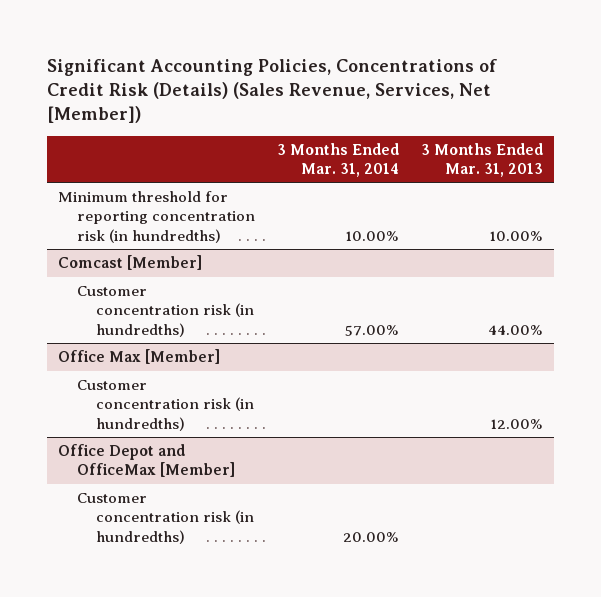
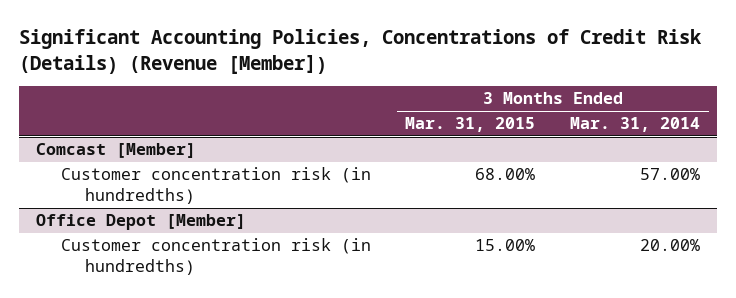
- Significant Accounting Policies, Concentrations of Credit Risk (Details) (Sales Revenue, Services, Net [Member])
+ Significant Accounting Policies, Concentrations of Credit Risk (Details) (Revenue [Member])
- | 3 Months Ended Mar. 31, 2014 | 3 Months Ended Mar. 31, 2013
+ | 3 Months Ended Mar. 31, 2015 | 3 Months Ended Mar. 31, 2014
- Minimum threshold for reporting concentration risk (in hundredths) | 10.00% | 10.00%
- Office Max [Member]
- Customer concentration risk (in hundredths) | | 12.00%
- Office Depot and OfficeMax [Member]
+ Office Depot [Member]

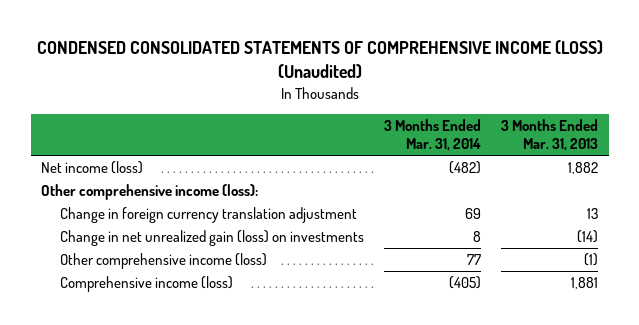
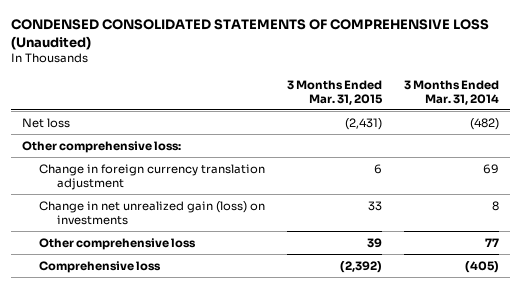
- CONDENSED CONSOLIDATED STATEMENTS OF COMPREHENSIVE INCOME (LOSS) (Unaudited)
+ CONDENSED CONSOLIDATED STATEMENTS OF COMPREHENSIVE LOSS (Unaudited)
- | 3 Months Ended Mar. 31, 2014 | 3 Months Ended Mar. 31, 2013
+ | 3 Months Ended Mar. 31, 2015 | 3 Months Ended Mar. 31, 2014
- Net income (loss) | (482) | 1,882
- Other comprehensive income (loss):
+ Net loss | (2,431) | (482)
+ Other comprehensive loss:
- Other comprehensive income (loss) | 77 | (1)
- Comprehensive income (loss) | (405) | 1,881
+ Other comprehensive loss | 39 | 77
+ Comprehensive loss | (2,392) | (405)

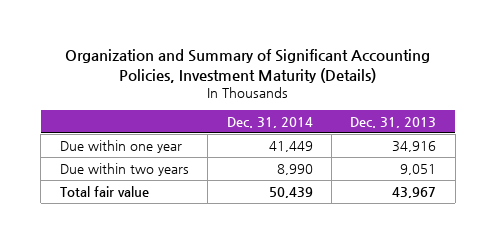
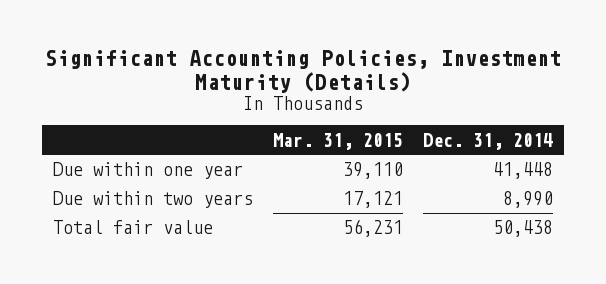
- Organization and Summary of Significant Accounting Policies, Investment Maturity (Details)
+ Significant Accounting Policies, Investment Maturity (Details)
- | Dec. 31, 2014 | Dec. 31, 2013
+ | Mar. 31, 2015 | Dec. 31, 2014
- Due within one year | 41,449 | 34,916
+ Due within one year | 39,110 | 41,448
- Total fair value | 50,439 | 43,967
+ Total fair value | 56,231 | 50,438

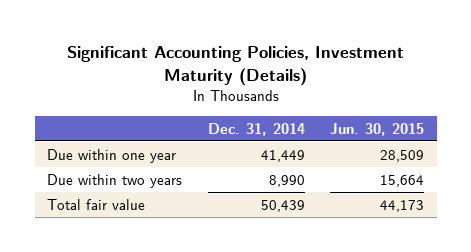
- | Mar. 31, 2015 | Dec. 31, 2014
+ | Dec. 31, 2014 | Jun. 30, 2015
- Due within one year | 39,110 | 41,448
+ Due within one year | 41,449 | 28,509
- Total fair value | 56,231 | 50,438
+ Total fair value | 50,439 | 44,173

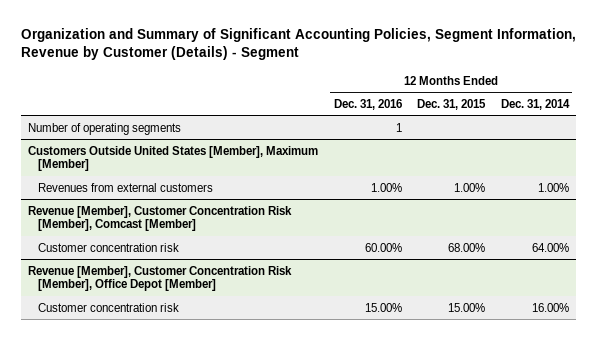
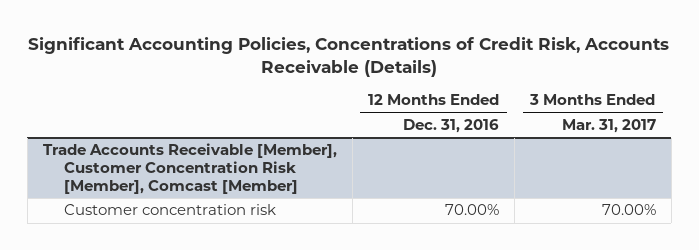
- Organization and Summary of Significant Accounting Policies, Segment Information, Revenue by Customer (Details) - Segment
+ Significant Accounting Policies, Concentrations of Credit Risk, Accounts Receivable (Details)
- | 12 Months Ended Dec. 31, 2016 | 12 Months Ended Dec. 31, 2015 | 12 Months Ended Dec. 31, 2014
+ | 12 Months Ended Dec. 31, 2016 | 3 Months Ended Mar. 31, 2017
- Number of operating segments | 1 | |
- Customers Outside United States [Member], Maximum [Member]
- Revenues from external customers | 1.00% | 1.00% | 1.00%
- Revenue [Member], Customer Concentration Risk [Member], Comcast [Member]
- Customer concentration risk | 60.00% | 68.00% | 64.00%
- Revenue [Member], Customer Concentration Risk [Member], Office Depot [Member]
- Customer concentration risk | 15.00% | 15.00% | 16.00%
+ Trade Accounts Receivable [Member], Customer Concentration Risk [Member], Comcast [Member]
+ Customer concentration risk | 70.00% | 70.00%

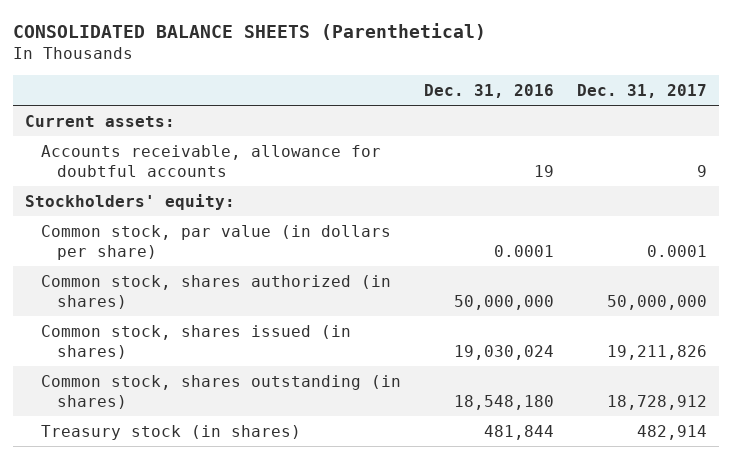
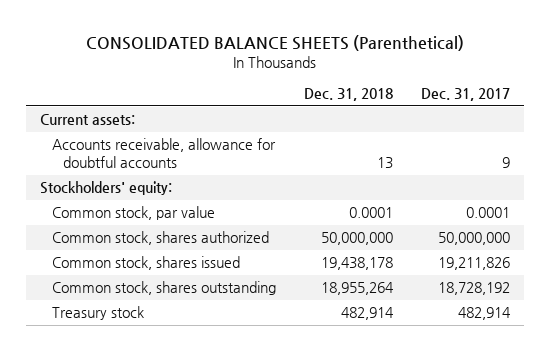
- | Dec. 31, 2016 | Dec. 31, 2017
+ | Dec. 31, 2018 | Dec. 31, 2017
- Common stock, par value (in dollars per share) | 0.0001 | 0.0001
- Common stock, shares authorized (in shares) | 50,000,000 | 50,000,000
- Common stock, shares issued (in shares) | 19,030,024 | 19,211,826
- Common stock, shares outstanding (in shares) | 18,548,180 | 18,728,912
- Treasury stock (in shares) | 481,844 | 482,914
+ Common stock, par value | 0.0001 | 0.0001
+ Common stock, shares authorized | 50,000,000 | 50,000,000
+ Common stock, shares issued | 19,438,178 | 19,211,826
+ Common stock, shares outstanding | 18,955,264 | 18,728,192
+ Treasury stock | 482,914 | 482,914

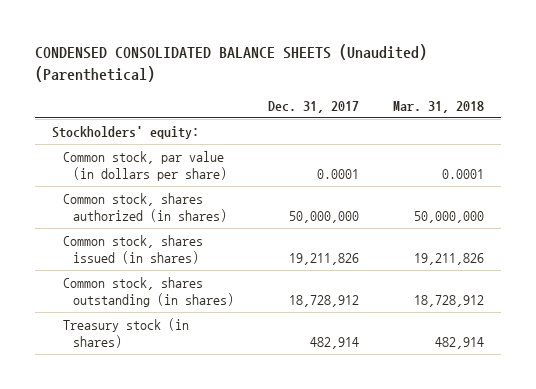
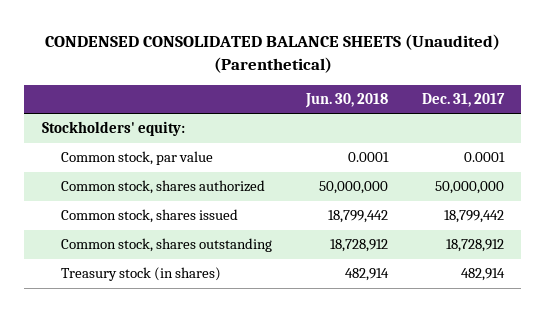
- | Dec. 31, 2017 | Mar. 31, 2018
+ | Jun. 30, 2018 | Dec. 31, 2017
- Common stock, par value (in dollars per share) | 0.0001 | 0.0001
- Common stock, shares authorized (in shares) | 50,000,000 | 50,000,000
- Common stock, shares issued (in shares) | 19,211,826 | 19,211,826
- Common stock, shares outstanding (in shares) | 18,728,912 | 18,728,912
+ Common stock, par value | 0.0001 | 0.0001
+ Common stock, shares authorized | 50,000,000 | 50,000,000
+ Common stock, shares issued | 18,799,442 | 18,799,442
+ Common stock, shares outstanding | 18,728,912 | 18,728,912

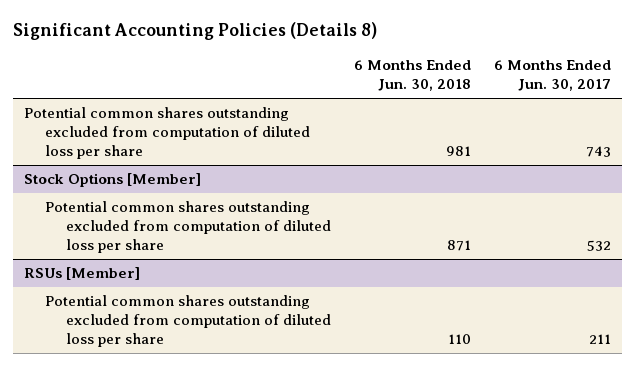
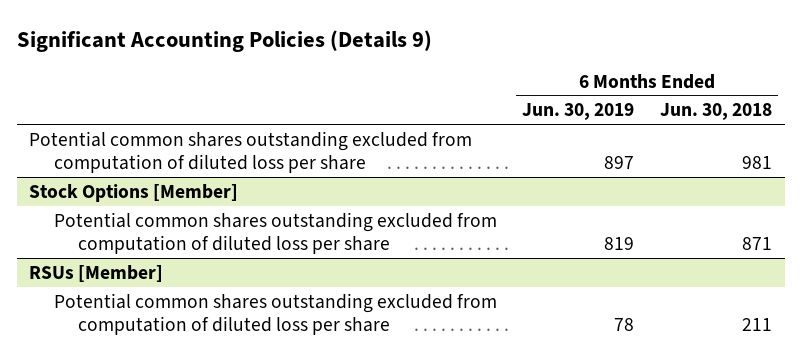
- Significant Accounting Policies (Details 8)
+ Significant Accounting Policies (Details 9)
- | 6 Months Ended Jun. 30, 2018 | 6 Months Ended Jun. 30, 2017
+ | 6 Months Ended Jun. 30, 2019 | 6 Months Ended Jun. 30, 2018
@ RSUs [Member]
- Potential common shares outstanding excluded from computation of diluted loss per share | 110 | 211
+ Potential common shares outstanding excluded from computation of diluted loss per share | 78 | 211

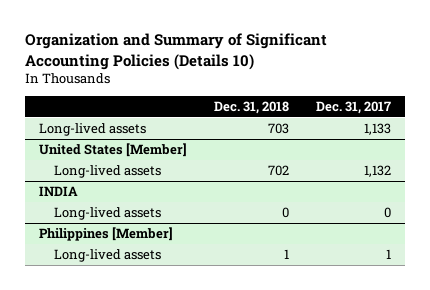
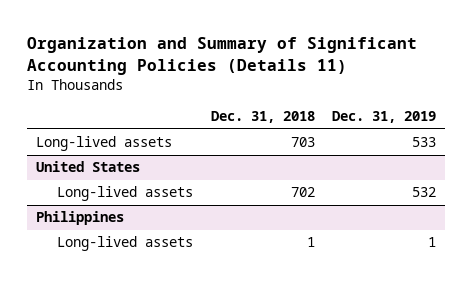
- Organization and Summary of Significant Accounting Policies (Details 10)
+ Organization and Summary of Significant Accounting Policies (Details 11)
- | Dec. 31, 2018 | Dec. 31, 2017
+ | Dec. 31, 2018 | Dec. 31, 2019
- United States [Member]
+ United States
- INDIA
- Long-lived assets | 0 | 0
- Philippines [Member]
+ Philippines

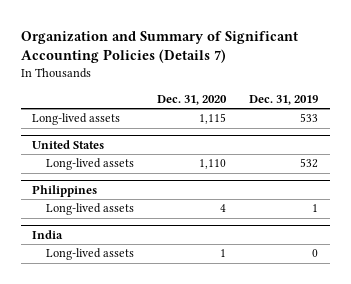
- Organization and Summary of Significant Accounting Policies (Details 11)
+ Organization and Summary of Significant Accounting Policies (Details 7)
- | Dec. 31, 2018 | Dec. 31, 2019
+ | Dec. 31, 2020 | Dec. 31, 2019
+ India
+ Long-lived assets | 1 | 0

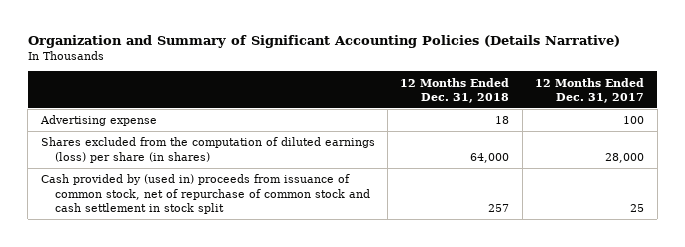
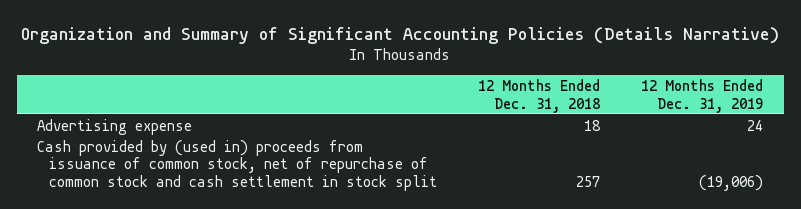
- | 12 Months Ended Dec. 31, 2018 | 12 Months Ended Dec. 31, 2017
+ | 12 Months Ended Dec. 31, 2018 | 12 Months Ended Dec. 31, 2019
- Shares excluded from the computation of diluted earnings (loss) per share (in shares) | 64,000 | 28,000

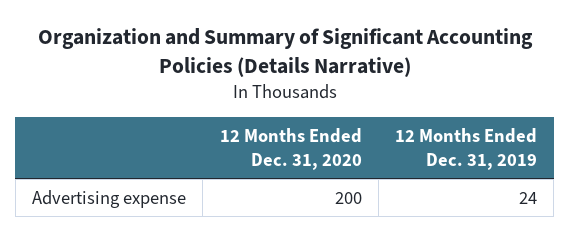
- | 12 Months Ended Dec. 31, 2018 | 12 Months Ended Dec. 31, 2019
+ | 12 Months Ended Dec. 31, 2020 | 12 Months Ended Dec. 31, 2019
- Cash provided by (used in) proceeds from issuance of common stock, net of repurchase of common stock and cash settlement in stock split | 257 | (19,006)

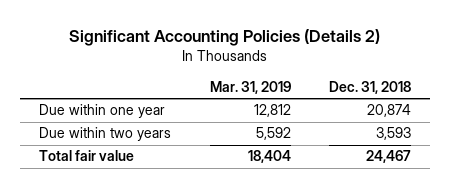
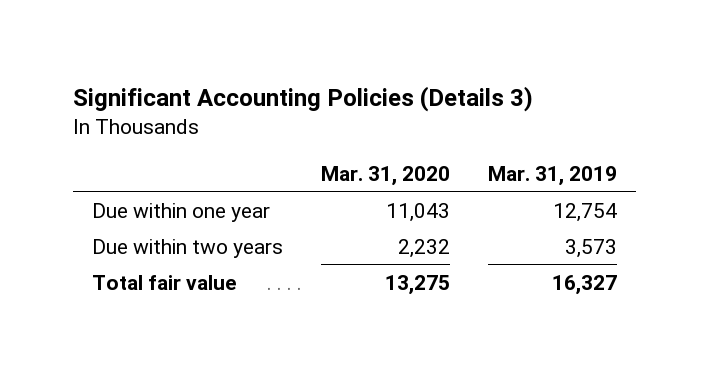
- Significant Accounting Policies (Details 2)
+ Significant Accounting Policies (Details 3)
- | Mar. 31, 2019 | Dec. 31, 2018
+ | Mar. 31, 2020 | Mar. 31, 2019
- Due within one year | 12,812 | 20,874
- Due within two years | 5,592 | 3,593
- Total fair value | 18,404 | 24,467
+ Due within one year | 11,043 | 12,754
+ Due within two years | 2,232 | 3,573
+ Total fair value | 13,275 | 16,327

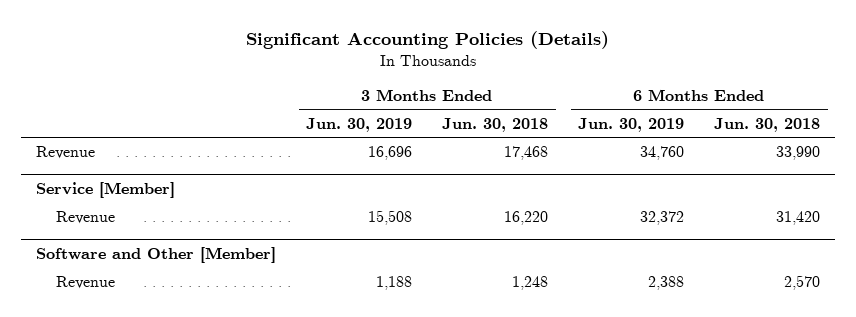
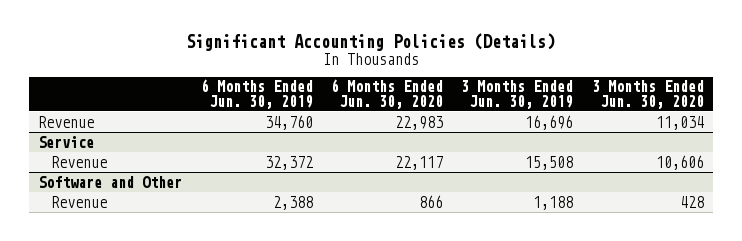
- | 3 Months Ended Jun. 30, 2019 | 3 Months Ended Jun. 30, 2018 | 6 Months Ended Jun. 30, 2019 | 6 Months Ended Jun. 30, 2018
+ | 6 Months Ended Jun. 30, 2019 | 6 Months Ended Jun. 30, 2020 | 3 Months Ended Jun. 30, 2019 | 3 Months Ended Jun. 30, 2020
- Service [Member]
+ Service
- Software and Other [Member]
+ Software and Other

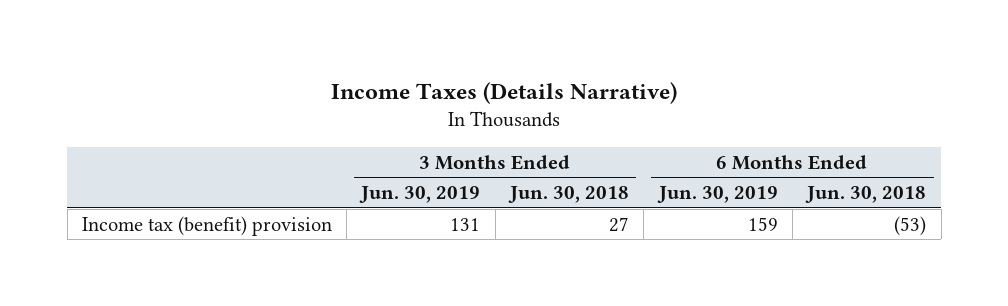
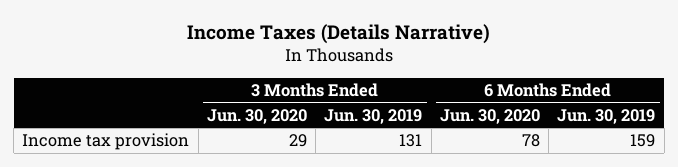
- | 3 Months Ended Jun. 30, 2019 | 3 Months Ended Jun. 30, 2018 | 6 Months Ended Jun. 30, 2019 | 6 Months Ended Jun. 30, 2018
+ | 3 Months Ended Jun. 30, 2020 | 3 Months Ended Jun. 30, 2019 | 6 Months Ended Jun. 30, 2020 | 6 Months Ended Jun. 30, 2019
- Income tax (benefit) provision | 131 | 27 | 159 | (53)
+ Income tax provision | 29 | 131 | 78 | 159

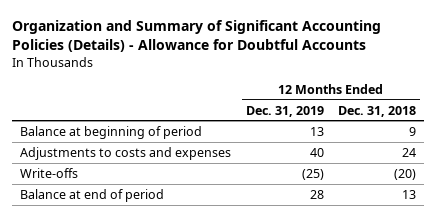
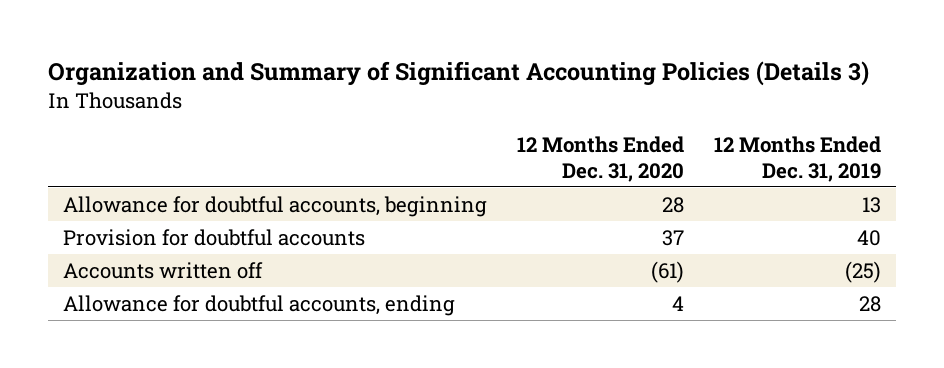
- Organization and Summary of Significant Accounting Policies (Details) - Allowance for Doubtful Accounts
+ Organization and Summary of Significant Accounting Policies (Details 3)
- | 12 Months Ended Dec. 31, 2019 | 12 Months Ended Dec. 31, 2018
+ | 12 Months Ended Dec. 31, 2020 | 12 Months Ended Dec. 31, 2019
- Balance at beginning of period | 13 | 9
- Adjustments to costs and expenses | 40 | 24
- Write-offs | (25) | (20)
- Balance at end of period | 28 | 13
+ Allowance for doubtful accounts, beginning | 28 | 13
+ Provision for doubtful accounts | 37 | 40
+ Accounts written off | (61) | (25)
+ Allowance for doubtful accounts, ending | 4 | 28

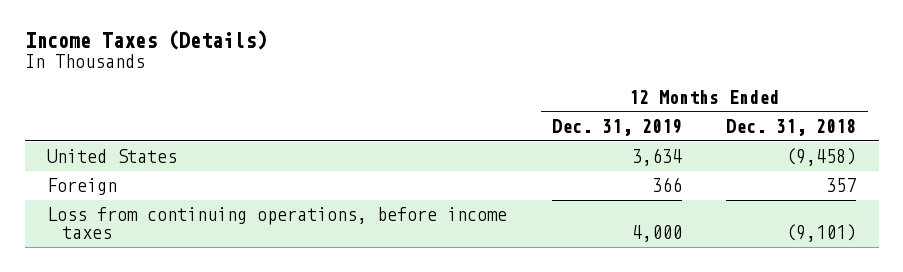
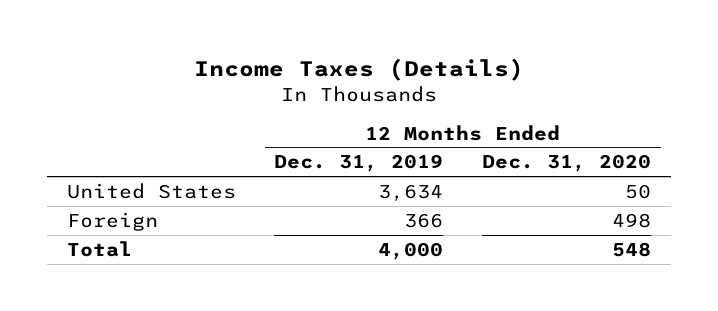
- | 12 Months Ended Dec. 31, 2019 | 12 Months Ended Dec. 31, 2018
+ | 12 Months Ended Dec. 31, 2019 | 12 Months Ended Dec. 31, 2020
- Loss from continuing operations, before income taxes | 4,000 | (9,101)
+ Total | 4,000 | 548

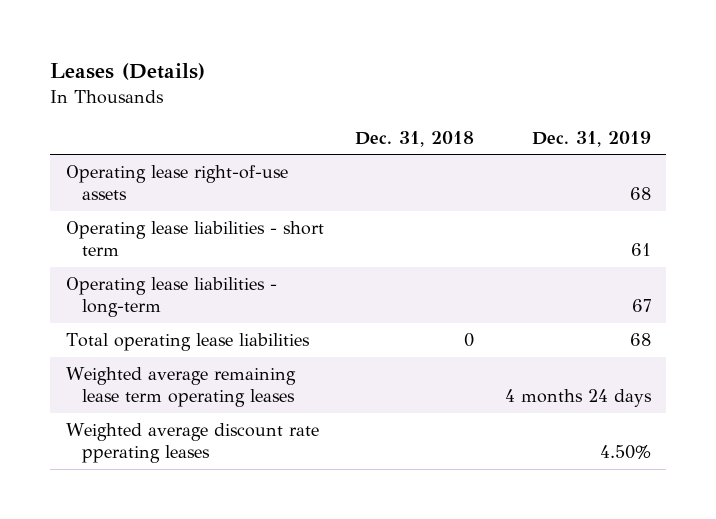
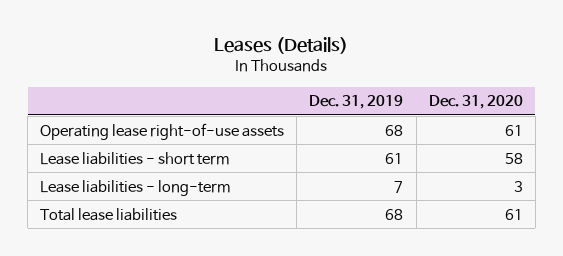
- | Dec. 31, 2018 | Dec. 31, 2019
+ | Dec. 31, 2019 | Dec. 31, 2020
- Operating lease liabilities - short term | | 61
- Operating lease liabilities - long-term | | 67
- Total operating lease liabilities | 0 | 68
- Weighted average remaining lease term operating leases | | 4 months 24 days
- Weighted average discount rate pperating leases | | 4.50%
+ Lease liabilities - short term | 61 | 58
+ Lease liabilities - long-term | 7 | 3
+ Total lease liabilities | 68 | 61

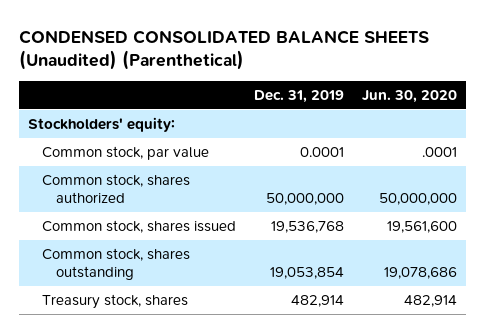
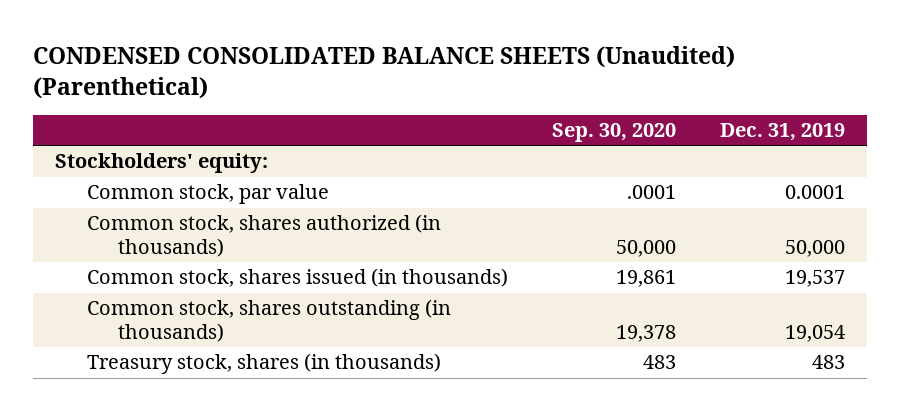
- | Dec. 31, 2019 | Jun. 30, 2020
+ | Sep. 30, 2020 | Dec. 31, 2019
- Common stock, shares authorized | 50,000,000 | 50,000,000
- Common stock, shares issued | 19,536,768 | 19,561,600
- Common stock, shares outstanding | 19,053,854 | 19,078,686
- Treasury stock, shares | 482,914 | 482,914
+ Common stock, shares authorized (in thousands) | 50,000 | 50,000
+ Common stock, shares issued (in thousands) | 19,861 | 19,537
+ Common stock, shares outstanding (in thousands) | 19,378 | 19,054
+ Treasury stock, shares (in thousands) | 483 | 483

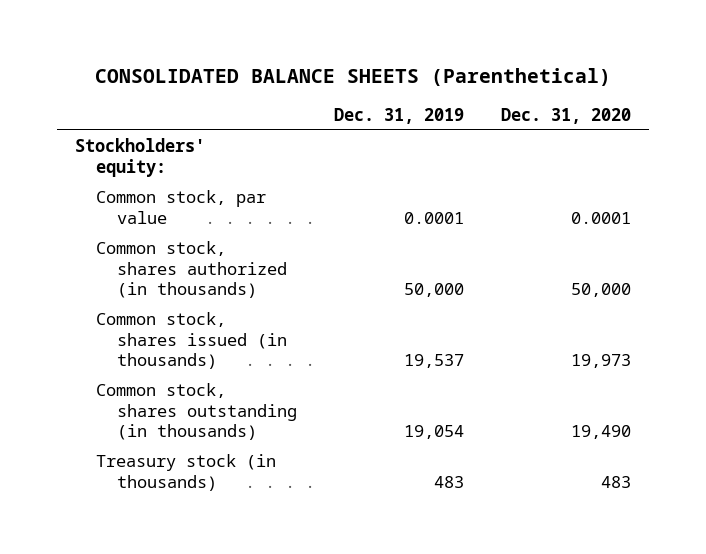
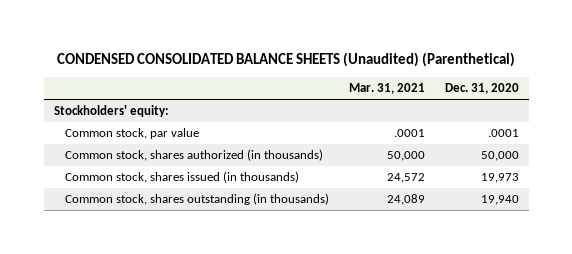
- CONSOLIDATED BALANCE SHEETS (Parenthetical)
+ CONDENSED CONSOLIDATED BALANCE SHEETS (Unaudited) (Parenthetical)
- | Dec. 31, 2019 | Dec. 31, 2020
+ | Mar. 31, 2021 | Dec. 31, 2020
- Common stock, par value | 0.0001 | 0.0001
+ Common stock, par value | .0001 | .0001
- Common stock, shares outstanding (in thousands) | 19,054 | 19,490
- Treasury stock (in thousands) | 483 | 483
+ Common stock, shares outstanding (in thousands) | 24,089 | 19,940

